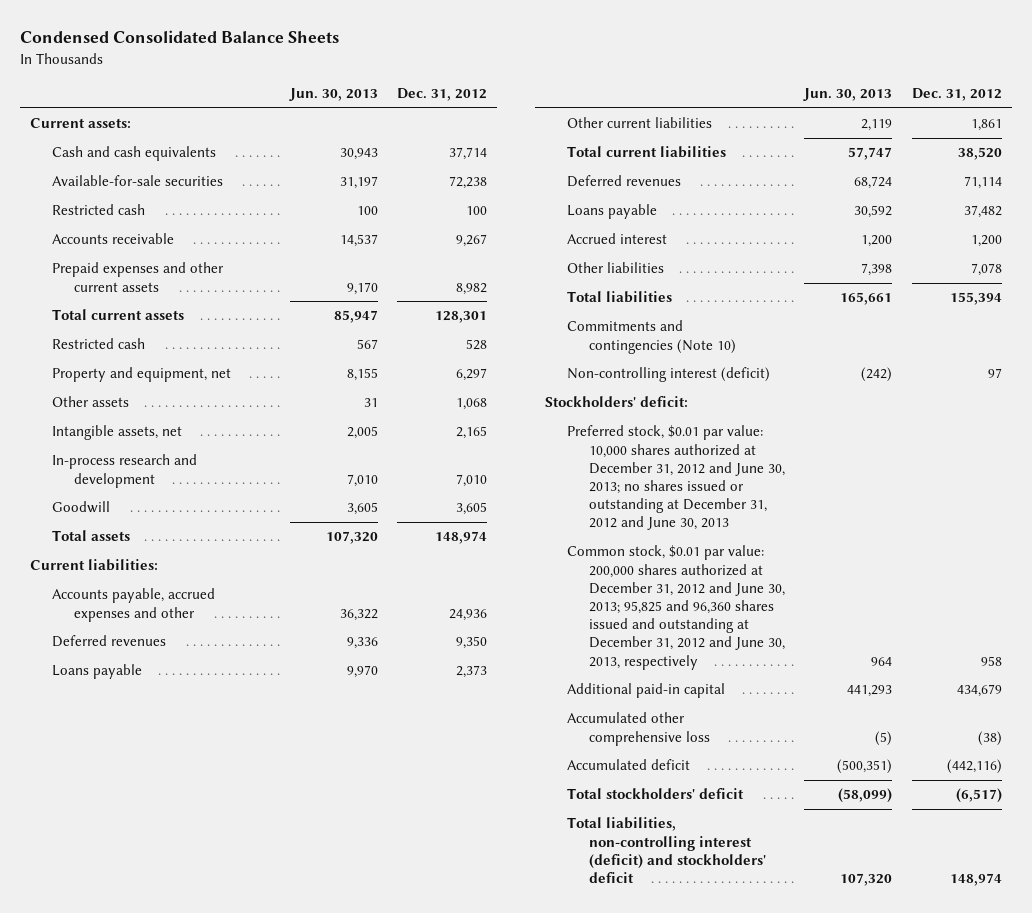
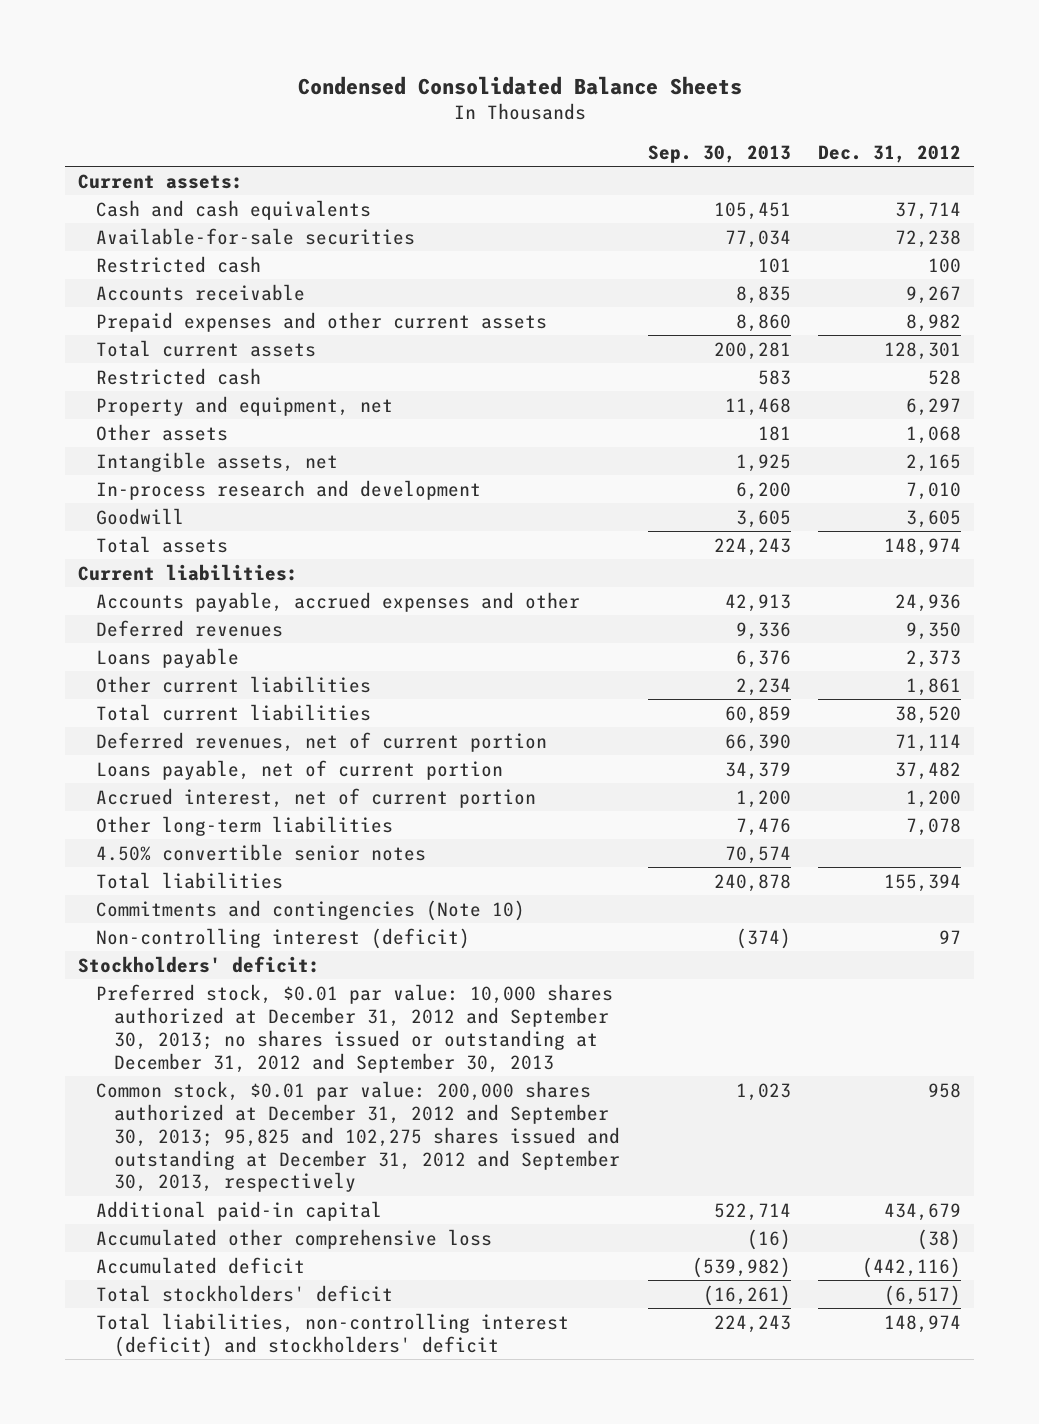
- | Jun. 30, 2013 | Dec. 31, 2012
+ | Sep. 30, 2013 | Dec. 31, 2012
- Deferred revenues | 68,724 | 71,114
- Loans payable | 30,592 | 37,482
- Accrued interest | 1,200 | 1,200
- Other liabilities | 7,398 | 7,078
+ Deferred revenues, net of current portion | 66,390 | 71,114
+ Loans payable, net of current portion | 34,379 | 37,482
+ Accrued interest, net of current portion | 1,200 | 1,200
+ Other long-term liabilities | 7,476 | 7,078
+ 4.50% convertible senior notes | 70,574 |
- Preferred stock, $0.01 par value: 10,000 shares authorized at December 31, 2012 and June 30, 2013; no shares issued or outstanding at December 31, 2012 and June 30, 2013
- Common stock, $0.01 par value: 200,000 shares authorized at December 31, 2012 and June 30, 2013; 95,825 and 96,360 shares issued and outstanding at December 31, 2012 and June 30, 2013, respectively | 964 | 958
+ Preferred stock, $0.01 par value: 10,000 shares authorized at December 31, 2012 and September 30, 2013; no shares issued or outstanding at December 31, 2012 and September 30, 2013
+ Common stock, $0.01 par value: 200,000 shares authorized at December 31, 2012 and September 30, 2013; 95,825 and 102,275 shares issued and outstanding at December 31, 2012 and September 30, 2013, respectively | 1,023 | 958

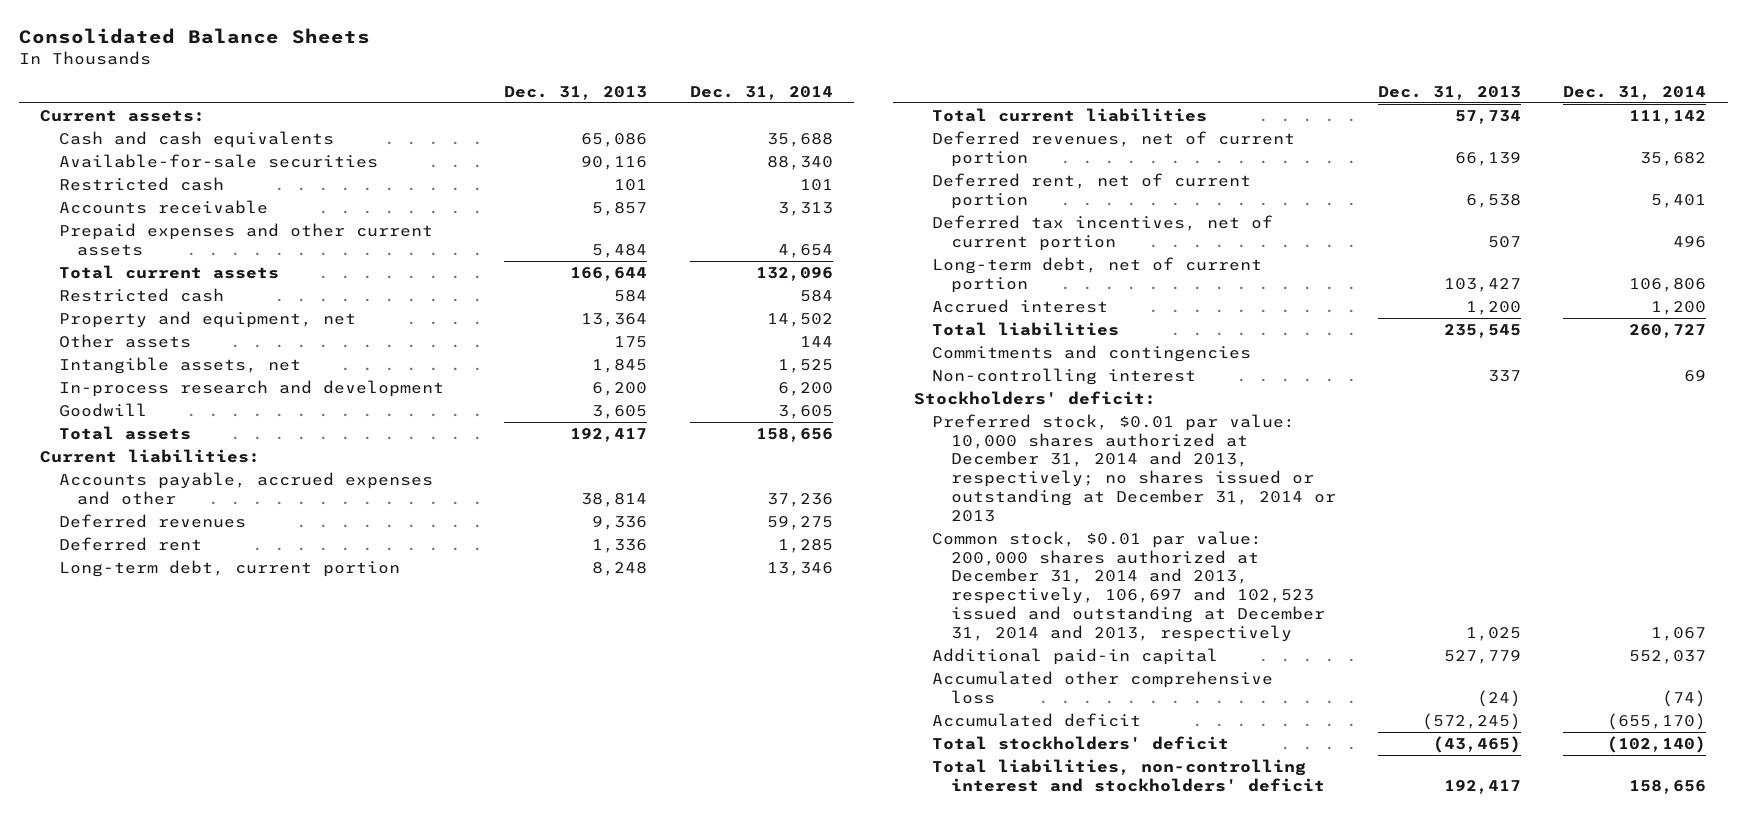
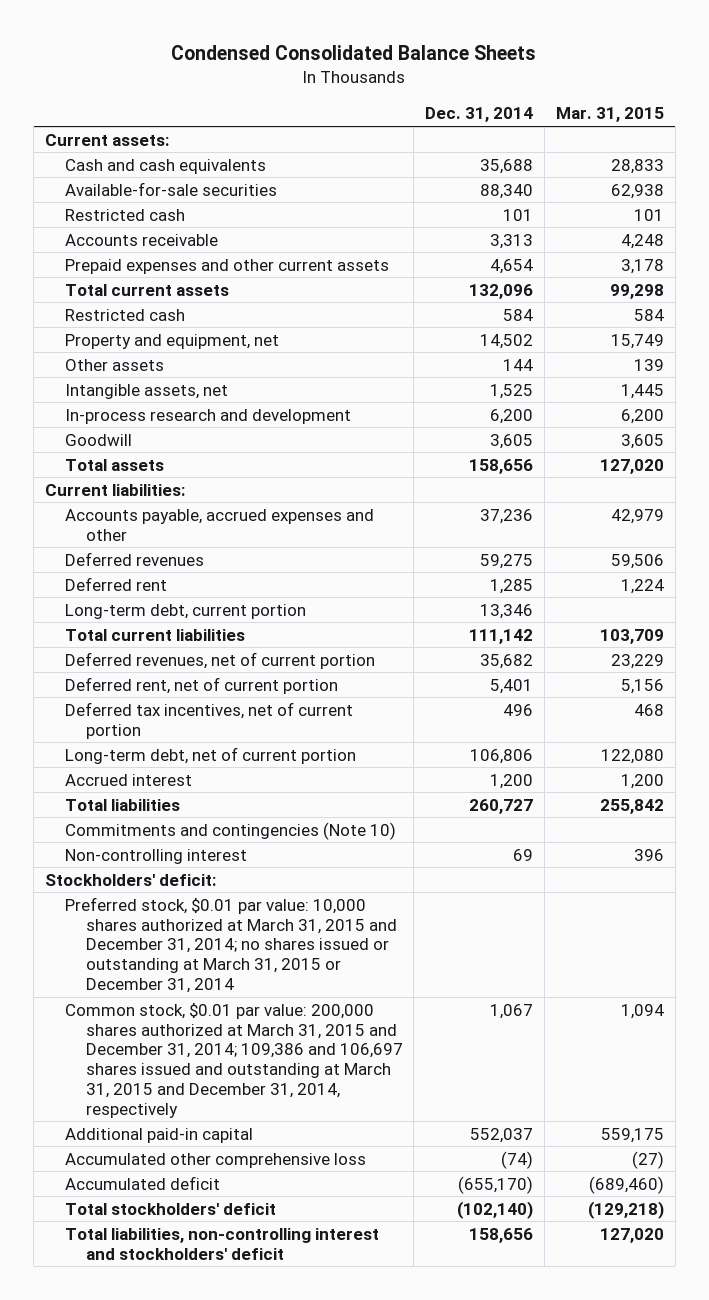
- Consolidated Balance Sheets
+ Condensed Consolidated Balance Sheets
- | Dec. 31, 2013 | Dec. 31, 2014
+ | Dec. 31, 2014 | Mar. 31, 2015
- Commitments and contingencies
+ Commitments and contingencies (Note 10)
- Preferred stock, $0.01 par value: 10,000 shares authorized at December 31, 2014 and 2013, respectively; no shares issued or outstanding at December 31, 2014 or 2013
- Common stock, $0.01 par value: 200,000 shares authorized at December 31, 2014 and 2013, respectively, 106,697 and 102,523 issued and outstanding at December 31, 2014 and 2013, respectively | 1,025 | 1,067
+ Preferred stock, $0.01 par value: 10,000 shares authorized at March 31, 2015 and December 31, 2014; no shares issued or outstanding at March 31, 2015 or December 31, 2014
+ Common stock, $0.01 par value: 200,000 shares authorized at March 31, 2015 and December 31, 2014; 109,386 and 106,697 shares issued and outstanding at March 31, 2015 and December 31, 2014, respectively | 1,067 | 1,094

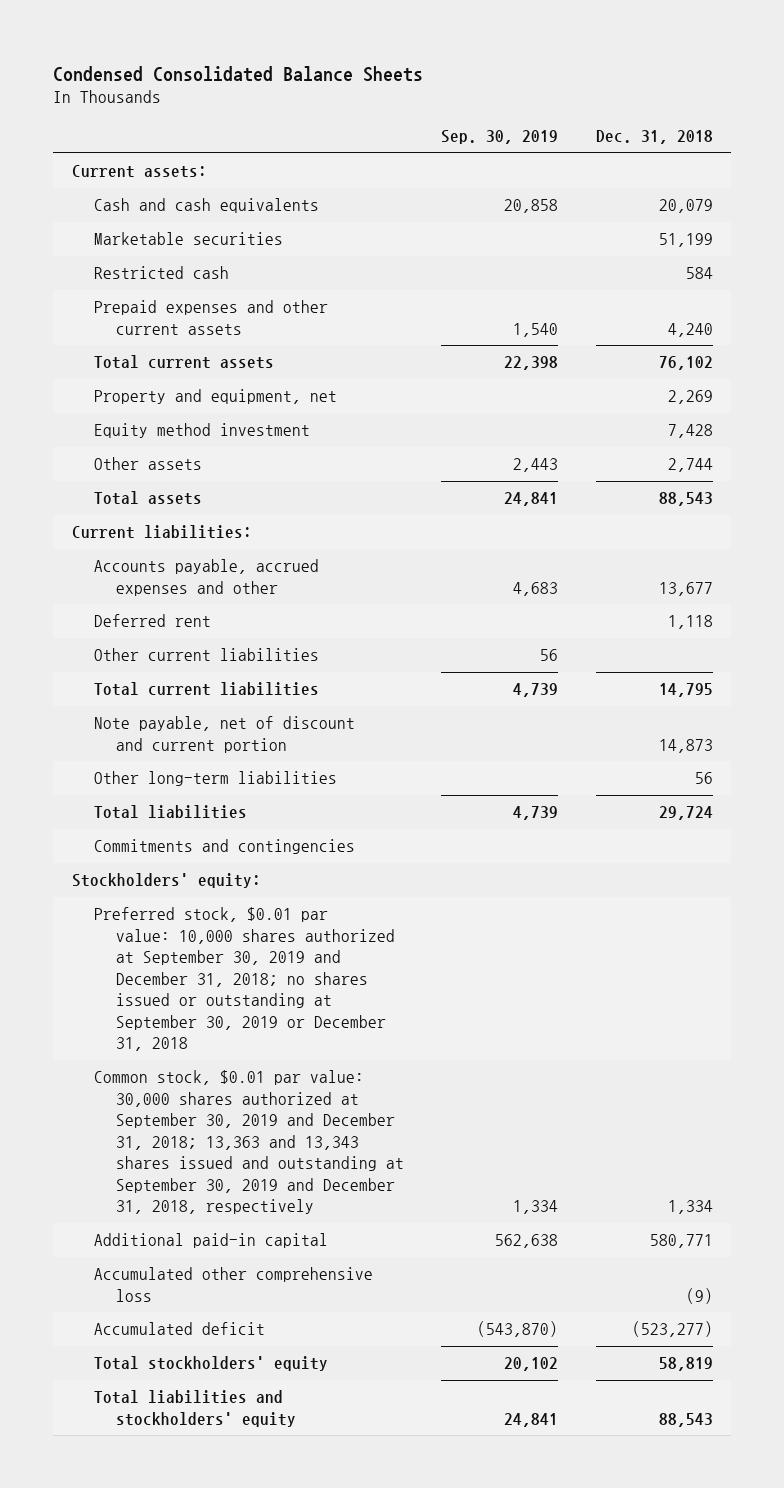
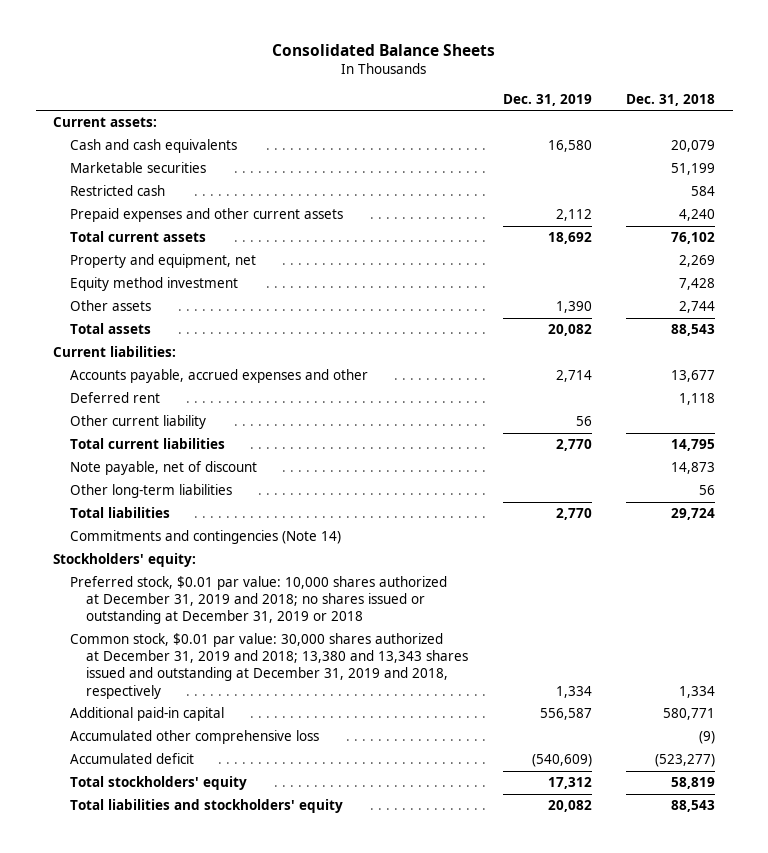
- Condensed Consolidated Balance Sheets
+ Consolidated Balance Sheets
- | Sep. 30, 2019 | Dec. 31, 2018
+ | Dec. 31, 2019 | Dec. 31, 2018
- Other current liabilities | 56 |
+ Other current liability | 56 |
- Note payable, net of discount and current portion | | 14,873
+ Note payable, net of discount | | 14,873
- Commitments and contingencies
+ Commitments and contingencies (Note 14)
- Preferred stock, $0.01 par value: 10,000 shares authorized at September 30, 2019 and December 31, 2018; no shares issued or outstanding at September 30, 2019 or December 31, 2018
- Common stock, $0.01 par value: 30,000 shares authorized at September 30, 2019 and December 31, 2018; 13,363 and 13,343 shares issued and outstanding at September 30, 2019 and December 31, 2018, respectively | 1,334 | 1,334
+ Preferred stock, $0.01 par value: 10,000 shares authorized at December 31, 2019 and 2018; no shares issued or outstanding at December 31, 2019 or 2018
+ Common stock, $0.01 par value: 30,000 shares authorized at December 31, 2019 and 2018; 13,380 and 13,343 shares issued and outstanding at December 31, 2019 and 2018, respectively | 1,334 | 1,334

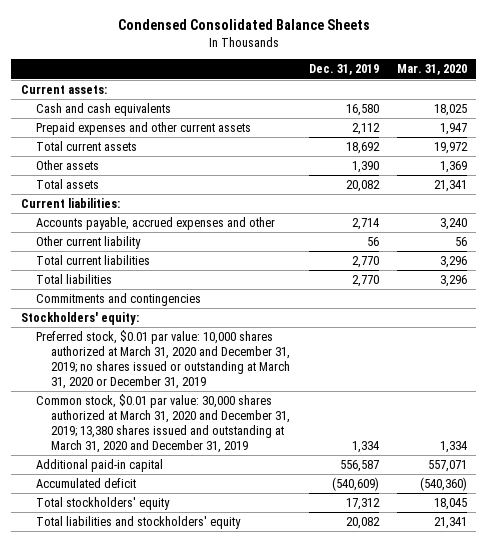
- Consolidated Balance Sheets
+ Condensed Consolidated Balance Sheets
- | Dec. 31, 2019 | Dec. 31, 2018
+ | Dec. 31, 2019 | Mar. 31, 2020
- Marketable securities | | 51,199
- Restricted cash | | 584
- Property and equipment, net | | 2,269
- Equity method investment | | 7,428
- Deferred rent | | 1,118
- Note payable, net of discount | | 14,873
- Other long-term liabilities | | 56
- Commitments and contingencies (Note 14)
+ Commitments and contingencies
- Preferred stock, $0.01 par value: 10,000 shares authorized at December 31, 2019 and 2018; no shares issued or outstanding at December 31, 2019 or 2018
- Common stock, $0.01 par value: 30,000 shares authorized at December 31, 2019 and 2018; 13,380 and 13,343 shares issued and outstanding at December 31, 2019 and 2018, respectively | 1,334 | 1,334
+ Preferred stock, $0.01 par value: 10,000 shares authorized at March 31, 2020 and December 31, 2019; no shares issued or outstanding at March 31, 2020 or December 31, 2019
+ Common stock, $0.01 par value: 30,000 shares authorized at March 31, 2020 and December 31, 2019; 13,380 shares issued and outstanding at March 31, 2020 and December 31, 2019 | 1,334 | 1,334
- Accumulated other comprehensive loss | | (9)

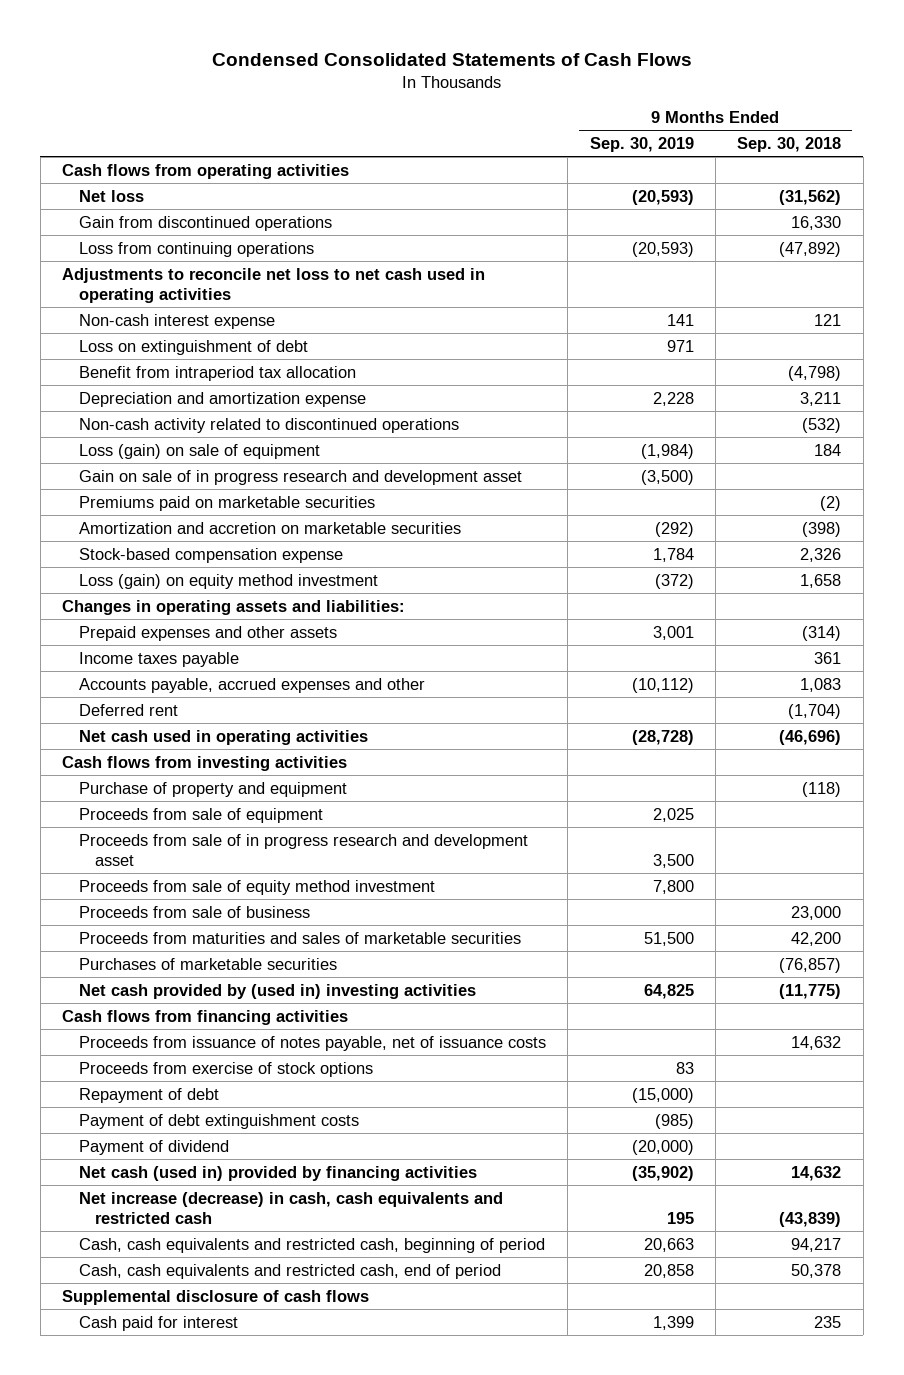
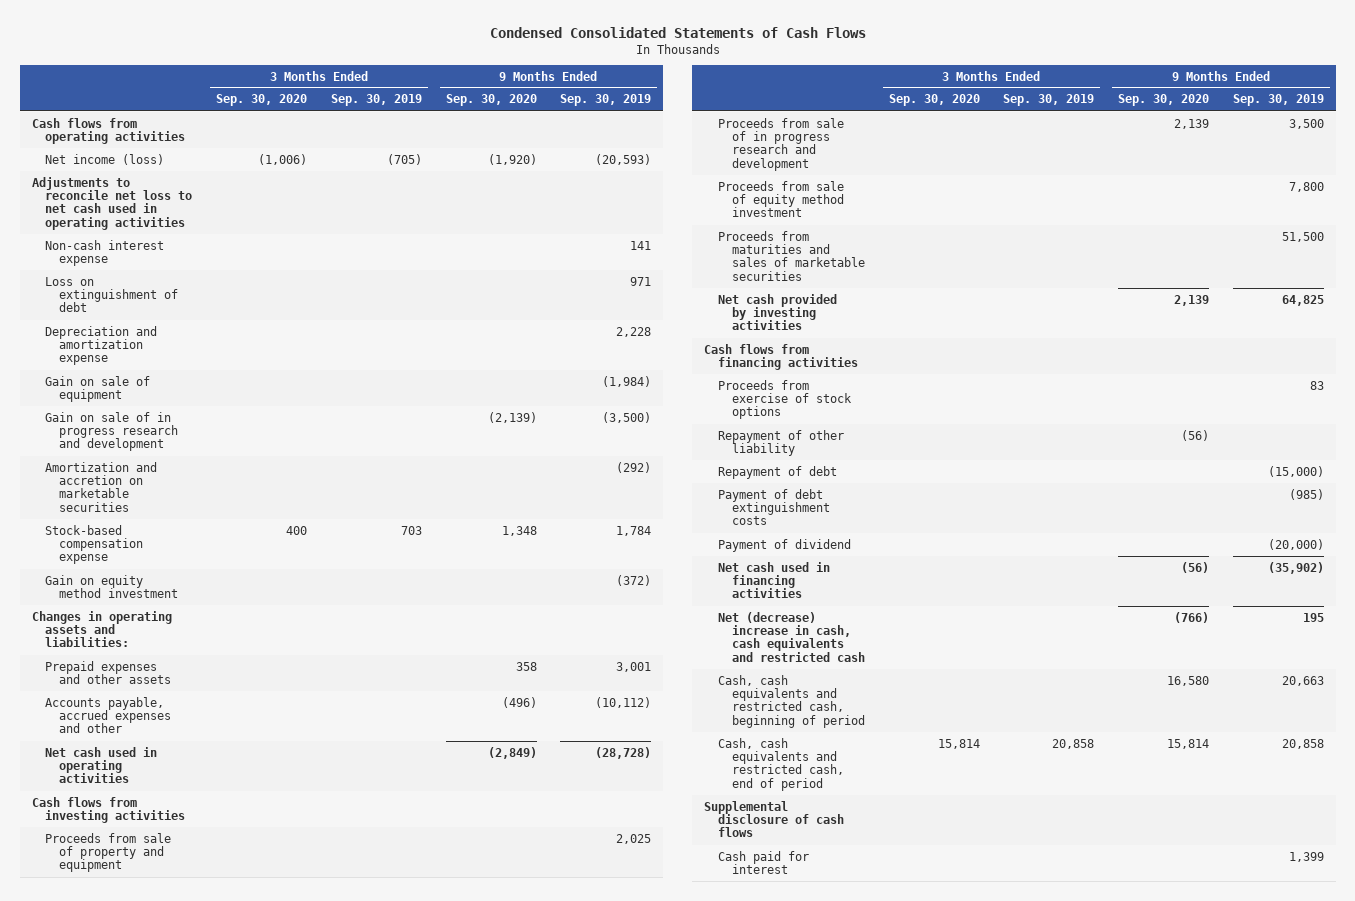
- | 9 Months Ended Sep. 30, 2019 | 9 Months Ended Sep. 30, 2018
+ | 3 Months Ended Sep. 30, 2020 | 3 Months Ended Sep. 30, 2019 | 9 Months Ended Sep. 30, 2020 | 9 Months Ended Sep. 30, 2019
- Net loss | (20,593) | (31,562)
- Gain from discontinued operations | | 16,330
- Loss from continuing operations | (20,593) | (47,892)
+ Net income (loss) | (1,006) | (705) | (1,920) | (20,593)
- Benefit from intraperiod tax allocation | | (4,798)
- Non-cash activity related to discontinued operations | | (532)
- Loss (gain) on sale of equipment | (1,984) | 184
- Gain on sale of in progress research and development asset | (3,500) |
- Premiums paid on marketable securities | | (2)
+ Gain on sale of equipment | | | | (1,984)
+ Gain on sale of in progress research and development | | | (2,139) | (3,500)
- Loss (gain) on equity method investment | (372) | 1,658
+ Gain on equity method investment | | | | (372)
- Income taxes payable | | 361
- Deferred rent | | (1,704)
- Purchase of property and equipment | | (118)
- Proceeds from sale of equipment | 2,025 |
- Proceeds from sale of in progress research and development asset | 3,500 |
+ Proceeds from sale of property and equipment | | | | 2,025
+ Proceeds from sale of in progress research and development | | | 2,139 | 3,500
- Proceeds from sale of business | | 23,000
- Purchases of marketable securities | | (76,857)
- Net cash provided by (used in) investing activities | 64,825 | (11,775)
+ Net cash provided by investing activities | | | 2,139 | 64,825
- Proceeds from issuance of notes payable, net of issuance costs | | 14,632
+ Repayment of other liability | | | (56) |
- Net cash (used in) provided by financing activities | (35,902) | 14,632
- Net increase (decrease) in cash, cash equivalents and restricted cash | 195 | (43,839)
+ Net cash used in financing activities | | | (56) | (35,902)
+ Net (decrease) increase in cash, cash equivalents and restricted cash | | | (766) | 195

